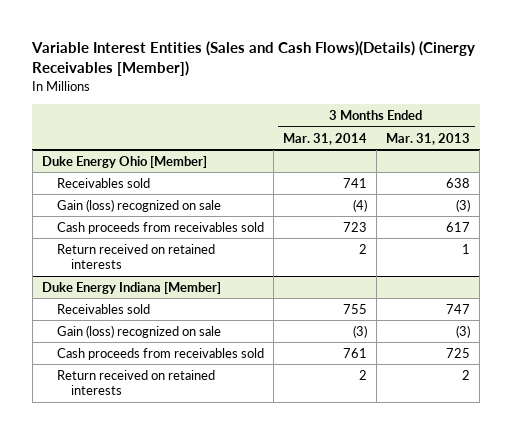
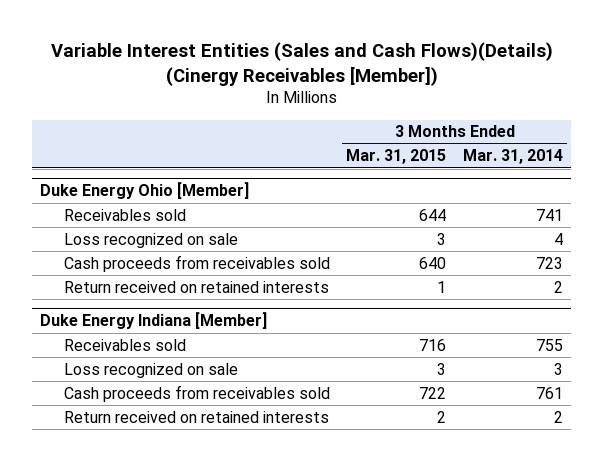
- | 3 Months Ended Mar. 31, 2014 | 3 Months Ended Mar. 31, 2013
+ | 3 Months Ended Mar. 31, 2015 | 3 Months Ended Mar. 31, 2014
@ Duke Energy Ohio [Member]
- Gain (loss) recognized on sale | (4) | (3)
+ Loss recognized on sale | 3 | 4
@ Duke Energy Indiana [Member]
- Gain (loss) recognized on sale | (3) | (3)
+ Loss recognized on sale | 3 | 3

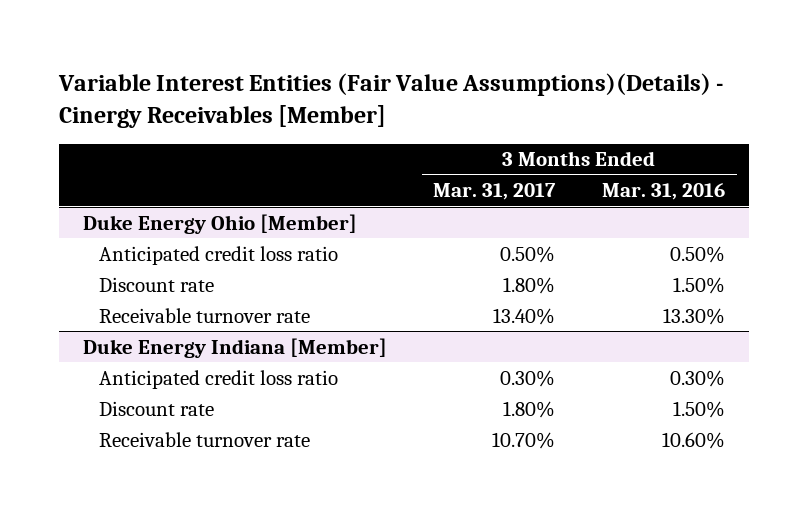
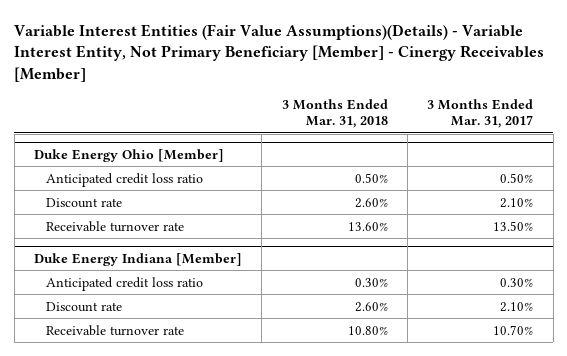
- Variable Interest Entities (Fair Value Assumptions)(Details) - Cinergy Receivables [Member]
+ Variable Interest Entities (Fair Value Assumptions)(Details) - Variable Interest Entity, Not Primary Beneficiary [Member] - Cinergy Receivables [Member]
- | 3 Months Ended Mar. 31, 2017 | 3 Months Ended Mar. 31, 2016
+ | 3 Months Ended Mar. 31, 2018 | 3 Months Ended Mar. 31, 2017
@ Duke Energy Ohio [Member]
- Discount rate | 1.80% | 1.50%
- Receivable turnover rate | 13.40% | 13.30%
+ Discount rate | 2.60% | 2.10%
+ Receivable turnover rate | 13.60% | 13.50%
@ Duke Energy Indiana [Member]
- Discount rate | 1.80% | 1.50%
+ Discount rate | 2.60% | 2.10%

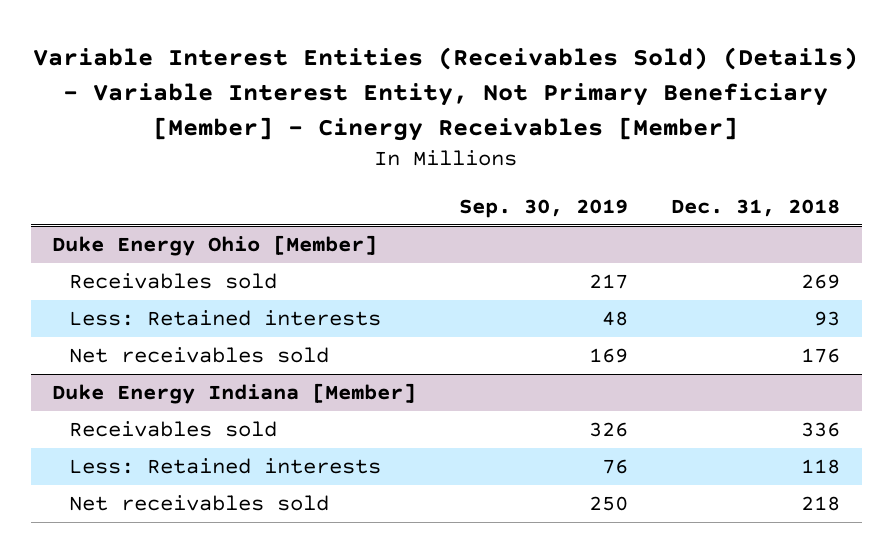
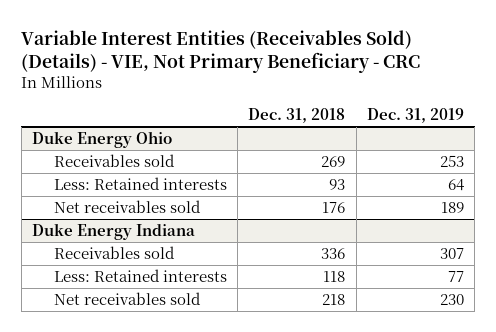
- Variable Interest Entities (Receivables Sold) (Details) - Variable Interest Entity, Not Primary Beneficiary [Member] - Cinergy Receivables [Member]
+ Variable Interest Entities (Receivables Sold) (Details) - VIE, Not Primary Beneficiary - CRC
- | Sep. 30, 2019 | Dec. 31, 2018
+ | Dec. 31, 2018 | Dec. 31, 2019
- Duke Energy Ohio [Member]
+ Duke Energy Ohio
- Duke Energy Indiana [Member]
+ Duke Energy Indiana

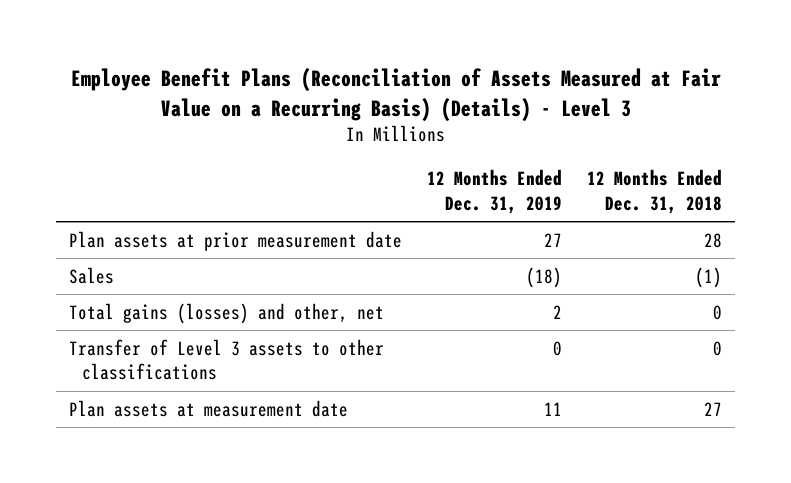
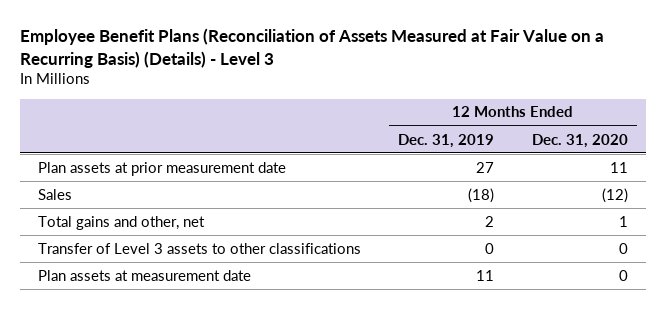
- | 12 Months Ended Dec. 31, 2019 | 12 Months Ended Dec. 31, 2018
+ | 12 Months Ended Dec. 31, 2019 | 12 Months Ended Dec. 31, 2020
- Total gains (losses) and other, net | 2 | 0
+ Total gains and other, net | 2 | 1

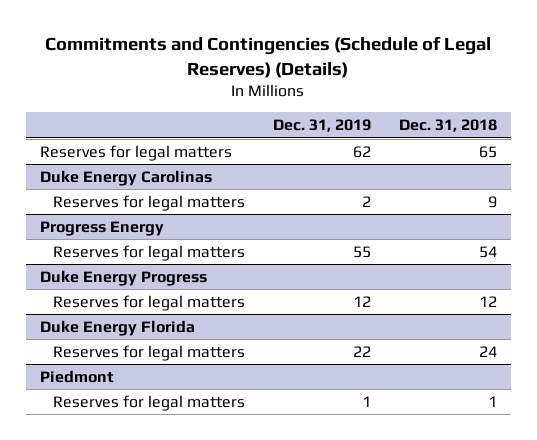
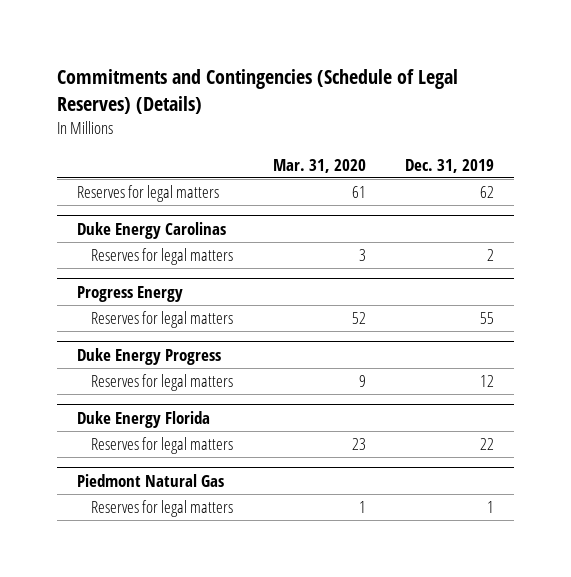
- | Dec. 31, 2019 | Dec. 31, 2018
+ | Mar. 31, 2020 | Dec. 31, 2019
- Piedmont
+ Piedmont Natural Gas

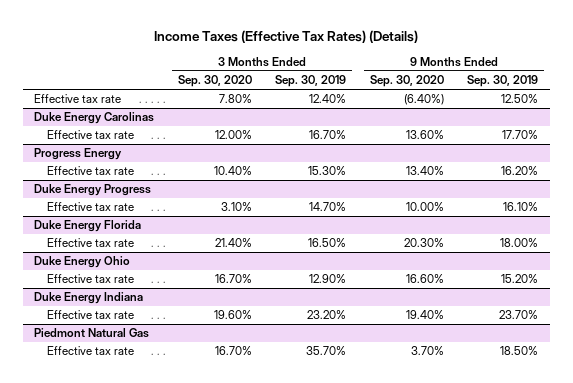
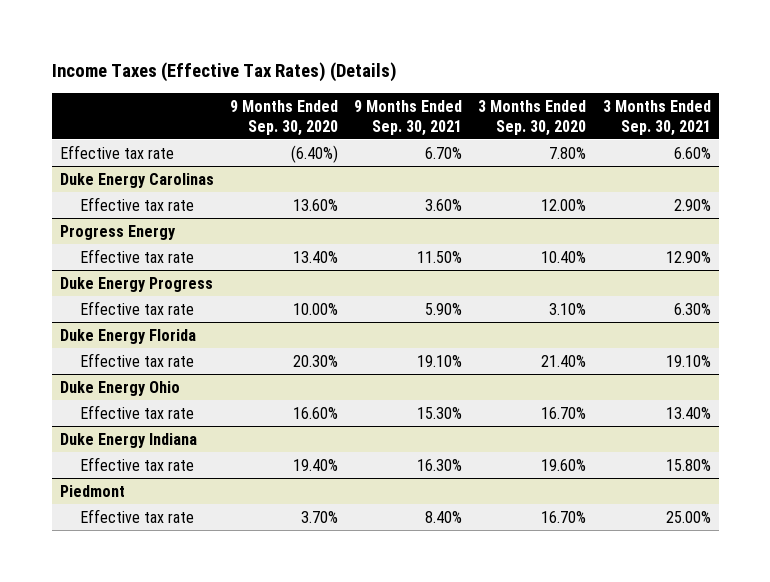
- | 3 Months Ended Sep. 30, 2020 | 3 Months Ended Sep. 30, 2019 | 9 Months Ended Sep. 30, 2020 | 9 Months Ended Sep. 30, 2019
+ | 9 Months Ended Sep. 30, 2020 | 9 Months Ended Sep. 30, 2021 | 3 Months Ended Sep. 30, 2020 | 3 Months Ended Sep. 30, 2021
- Piedmont Natural Gas
+ Piedmont

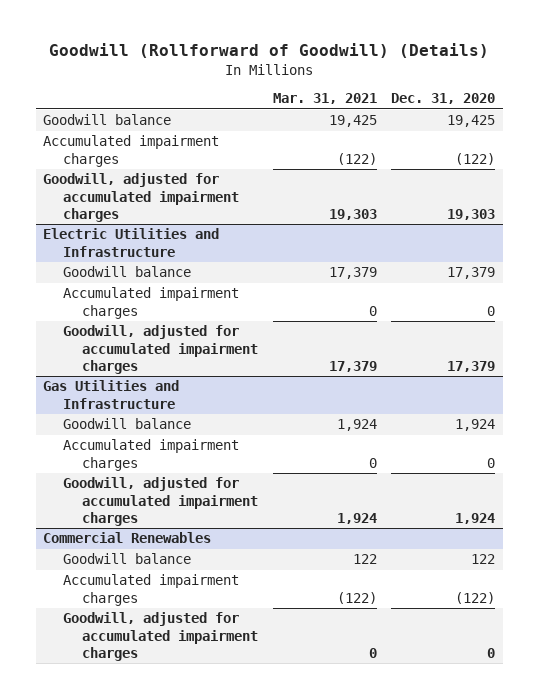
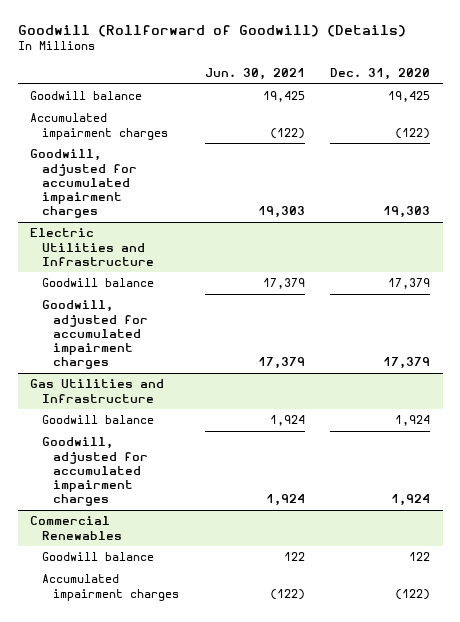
- | Mar. 31, 2021 | Dec. 31, 2020
+ | Jun. 30, 2021 | Dec. 31, 2020
@ Electric Utilities and Infrastructure
- Accumulated impairment charges | 0 | 0
@ Gas Utilities and Infrastructure
- Accumulated impairment charges | 0 | 0
@ Commercial Renewables
- Goodwill, adjusted for accumulated impairment charges | 0 | 0

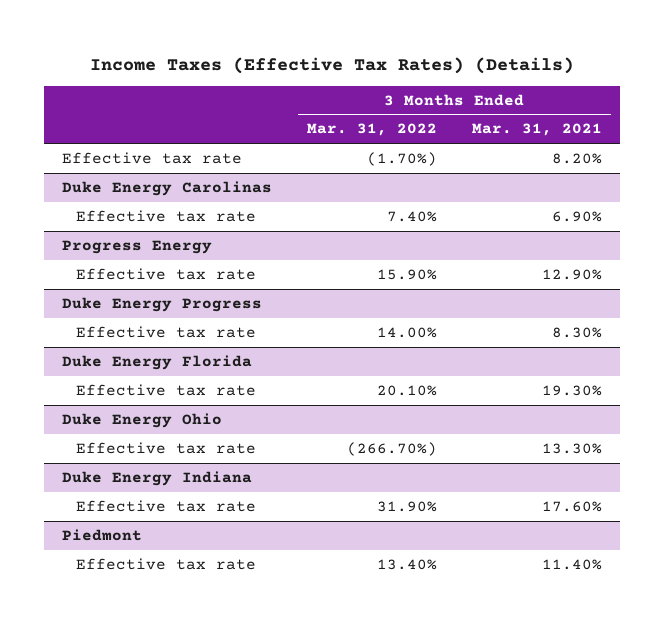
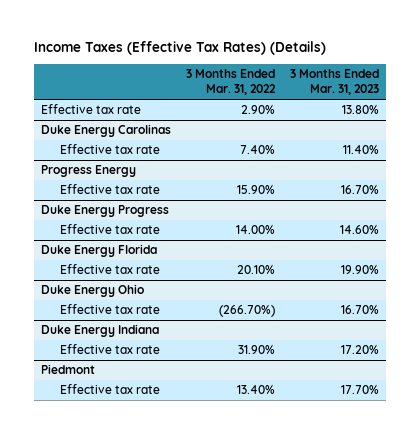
- | 3 Months Ended Mar. 31, 2022 | 3 Months Ended Mar. 31, 2021
+ | 3 Months Ended Mar. 31, 2022 | 3 Months Ended Mar. 31, 2023
- Effective tax rate | (1.70%) | 8.20%
+ Effective tax rate | 2.90% | 13.80%

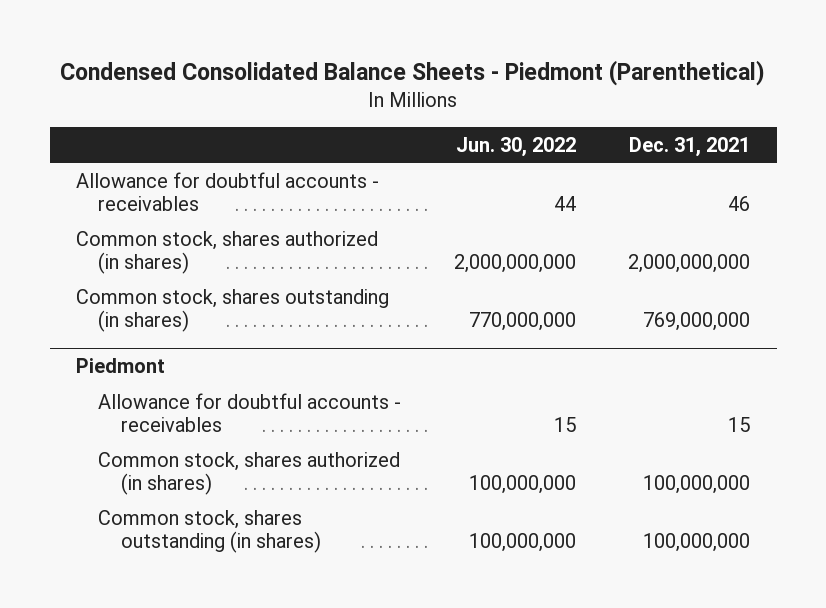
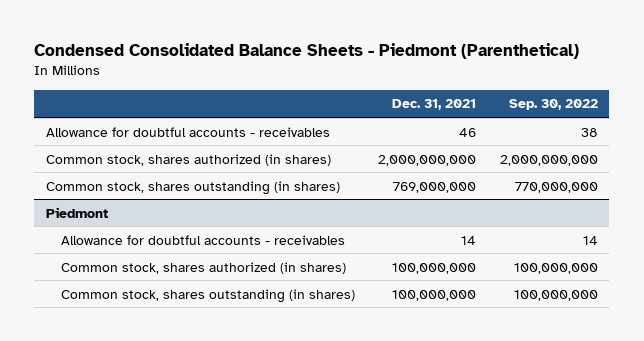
- | Jun. 30, 2022 | Dec. 31, 2021
+ | Dec. 31, 2021 | Sep. 30, 2022
@ Piedmont
- Allowance for doubtful accounts - receivables | 15 | 15
+ Allowance for doubtful accounts - receivables | 14 | 14

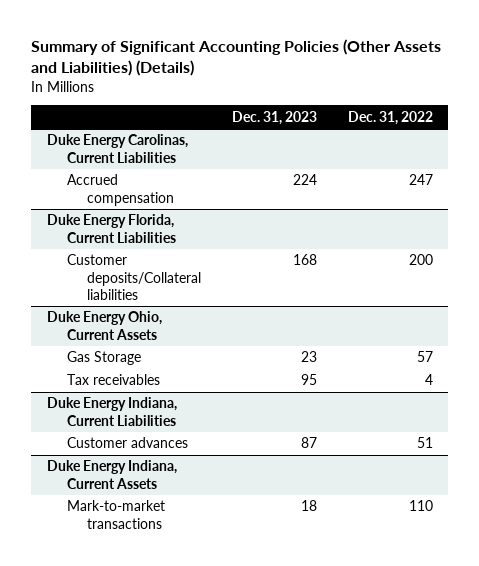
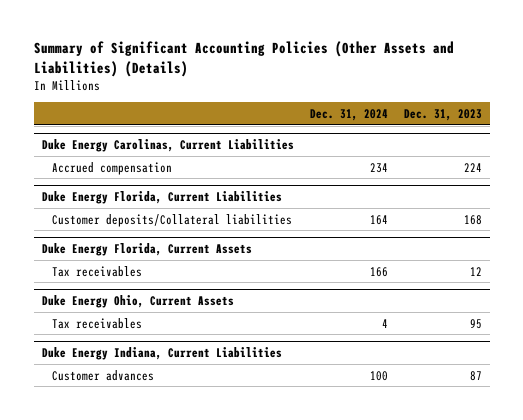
- | Dec. 31, 2023 | Dec. 31, 2022
+ | Dec. 31, 2024 | Dec. 31, 2023
+ Duke Energy Florida, Current Assets
+ Tax receivables | 166 | 12
@ Duke Energy Ohio, Current Assets
- Gas Storage | 23 | 57
- Duke Energy Indiana, Current Assets
- Mark-to-market transactions | 18 | 110

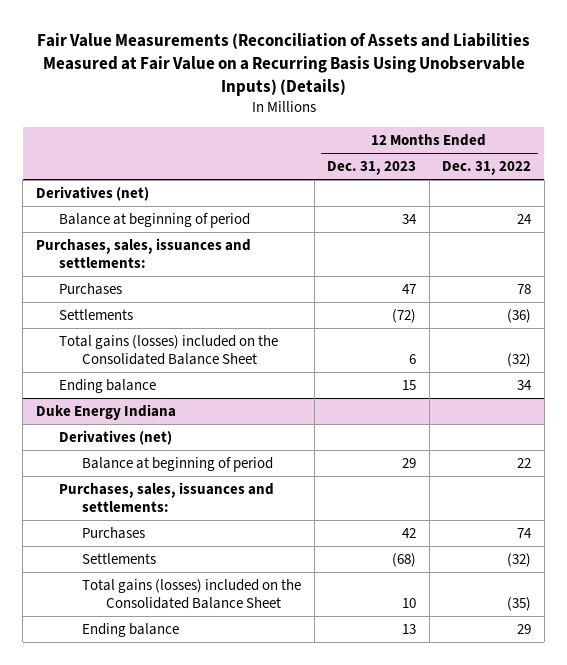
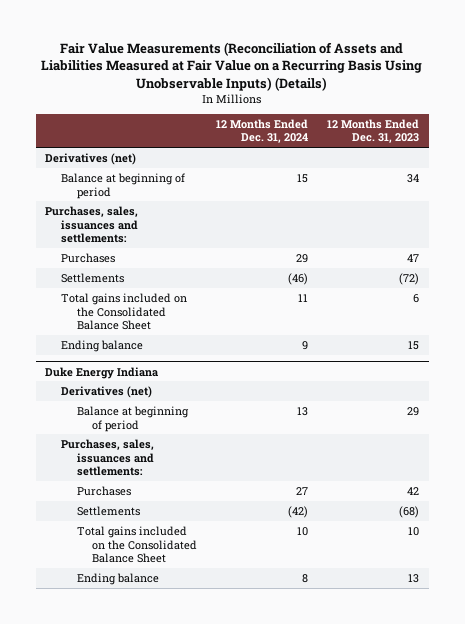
- | 12 Months Ended Dec. 31, 2023 | 12 Months Ended Dec. 31, 2022
+ | 12 Months Ended Dec. 31, 2024 | 12 Months Ended Dec. 31, 2023
- Total gains (losses) included on the Consolidated Balance Sheet | 6 | (32)
+ Total gains included on the Consolidated Balance Sheet | 11 | 6
@ Duke Energy Indiana
- Total gains (losses) included on the Consolidated Balance Sheet | 10 | (35)
+ Total gains included on the Consolidated Balance Sheet | 10 | 10

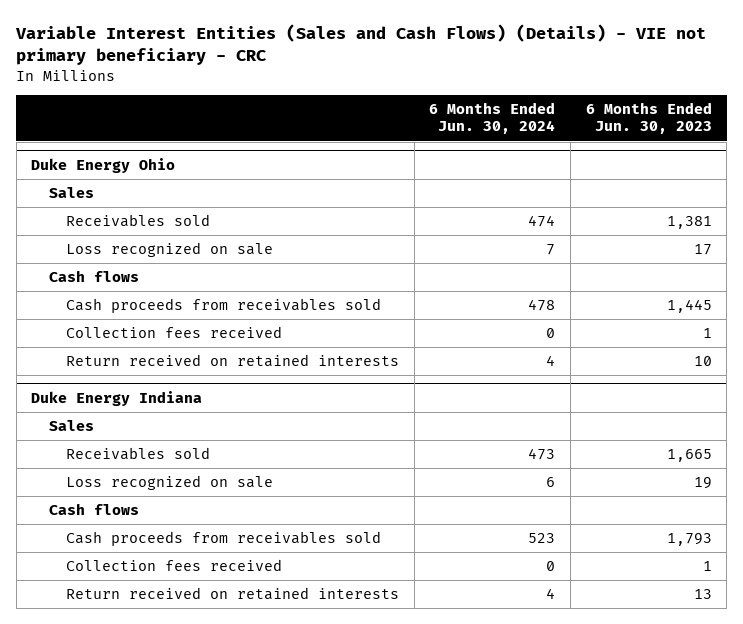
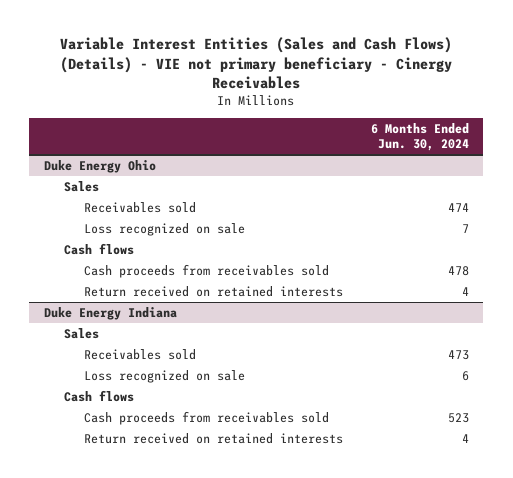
- Variable Interest Entities (Sales and Cash Flows) (Details) - VIE not primary beneficiary - CRC
+ Variable Interest Entities (Sales and Cash Flows) (Details) - VIE not primary beneficiary - Cinergy Receivables
- | 6 Months Ended Jun. 30, 2024 | 6 Months Ended Jun. 30, 2023
+ | 6 Months Ended Jun. 30, 2024
@ Duke Energy Ohio
- Collection fees received | 0 | 1
@ Duke Energy Indiana
- Collection fees received | 0 | 1

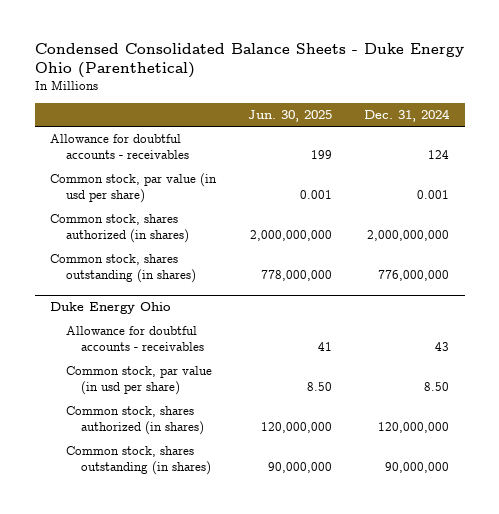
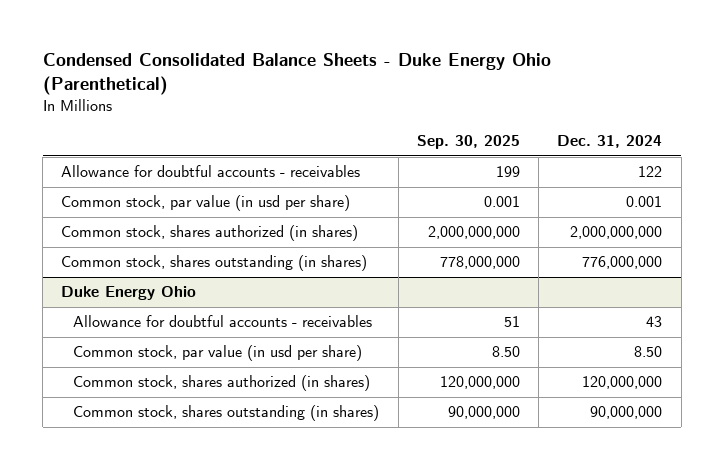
- | Jun. 30, 2025 | Dec. 31, 2024
+ | Sep. 30, 2025 | Dec. 31, 2024
- Allowance for doubtful accounts - receivables | 199 | 124
+ Allowance for doubtful accounts - receivables | 199 | 122

